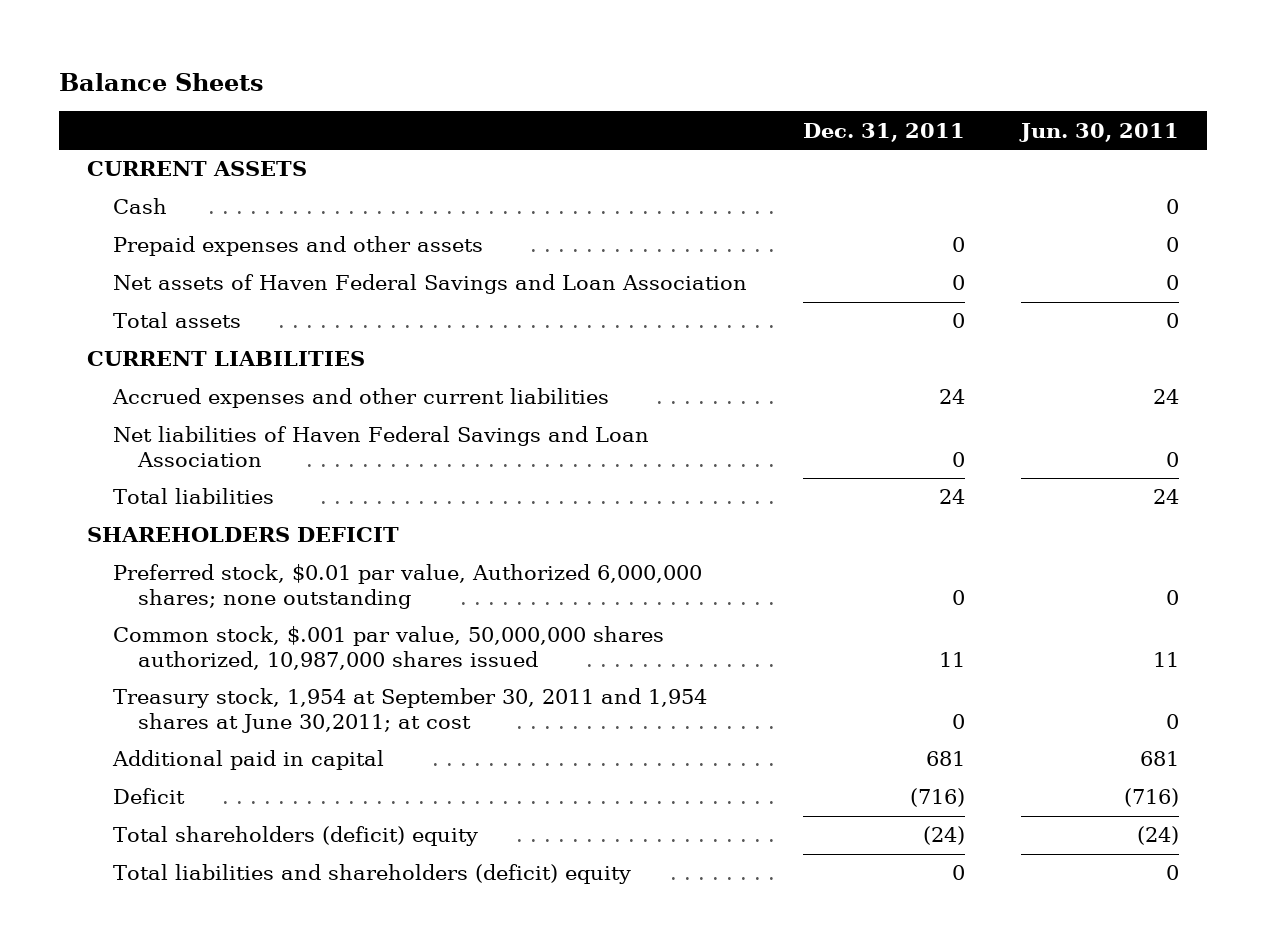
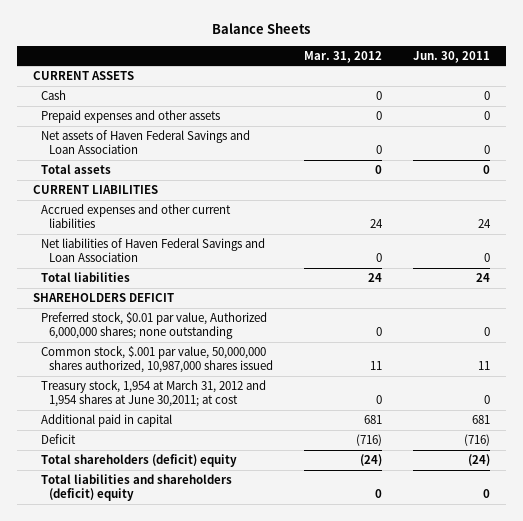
- | Dec. 31, 2011 | Jun. 30, 2011
+ | Mar. 31, 2012 | Jun. 30, 2011
- Treasury stock, 1,954 at September 30, 2011 and 1,954 shares at June 30,2011; at cost | 0 | 0
+ Treasury stock, 1,954 at March 31, 2012 and 1,954 shares at June 30,2011; at cost | 0 | 0

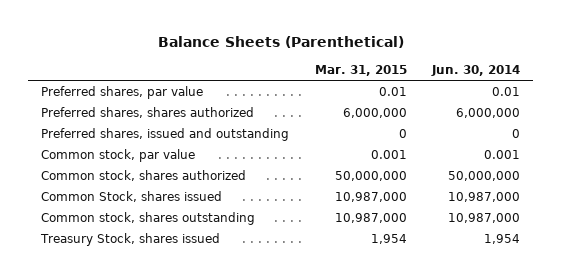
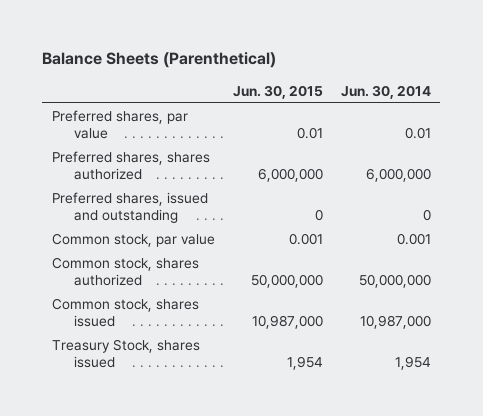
- | Mar. 31, 2015 | Jun. 30, 2014
+ | Jun. 30, 2015 | Jun. 30, 2014
- Common Stock, shares issued | 10,987,000 | 10,987,000
- Common stock, shares outstanding | 10,987,000 | 10,987,000
+ Common stock, shares issued | 10,987,000 | 10,987,000

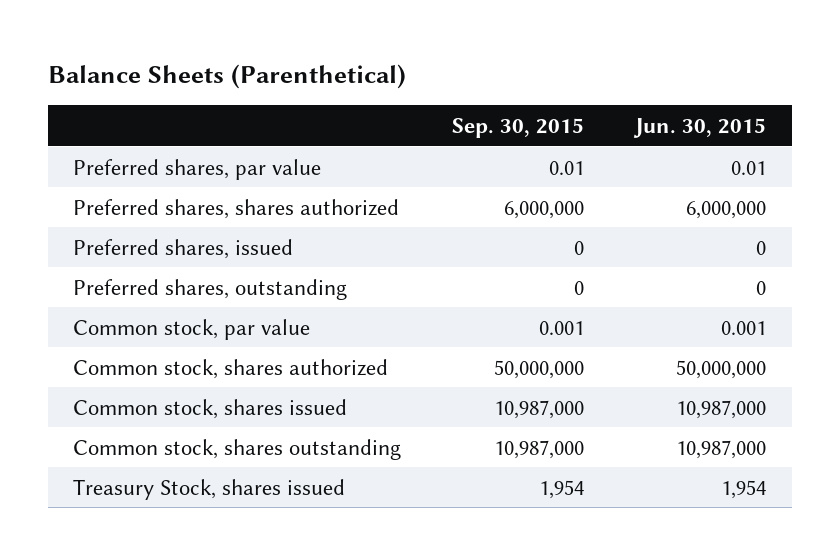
- | Jun. 30, 2015 | Jun. 30, 2014
+ | Sep. 30, 2015 | Jun. 30, 2015
- Preferred shares, issued and outstanding | 0 | 0
+ Preferred shares, issued | 0 | 0
+ Preferred shares, outstanding | 0 | 0
+ Common stock, shares outstanding | 10,987,000 | 10,987,000

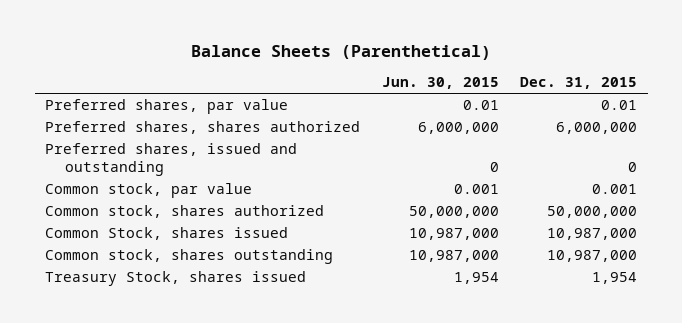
- | Sep. 30, 2015 | Jun. 30, 2015
+ | Jun. 30, 2015 | Dec. 31, 2015
- Preferred shares, issued | 0 | 0
- Preferred shares, outstanding | 0 | 0
+ Preferred shares, issued and outstanding | 0 | 0
- Common stock, shares issued | 10,987,000 | 10,987,000
+ Common Stock, shares issued | 10,987,000 | 10,987,000

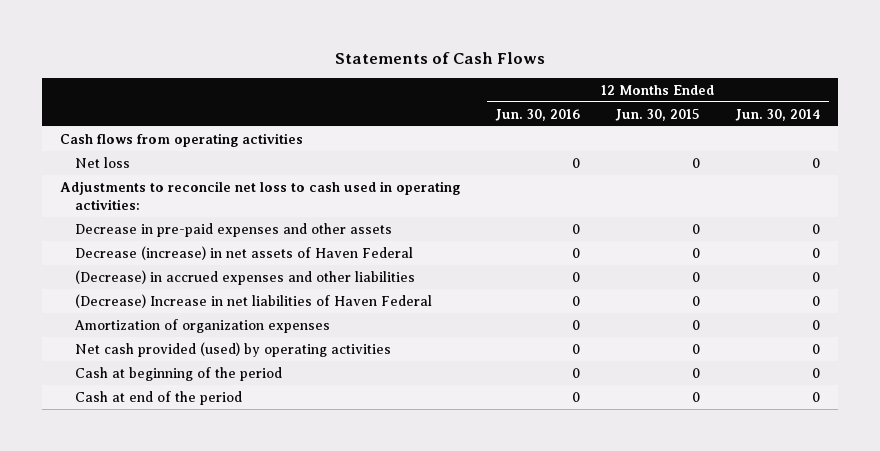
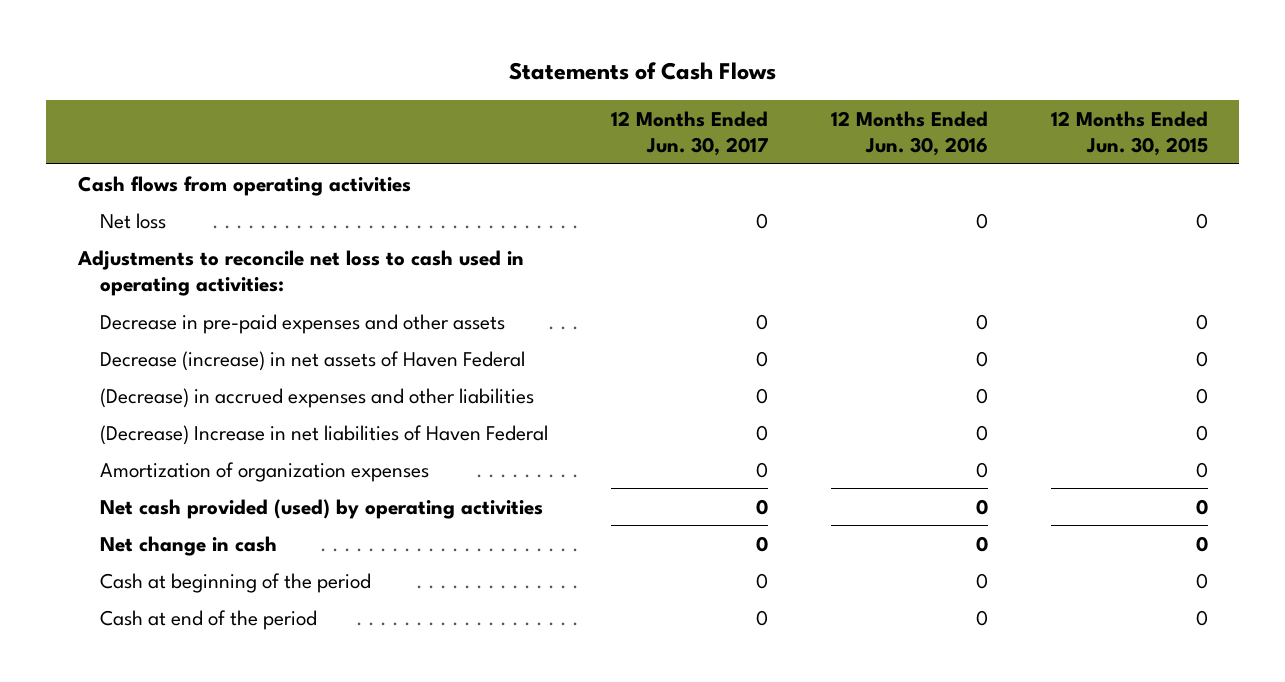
- | 12 Months Ended Jun. 30, 2016 | 12 Months Ended Jun. 30, 2015 | 12 Months Ended Jun. 30, 2014
+ | 12 Months Ended Jun. 30, 2017 | 12 Months Ended Jun. 30, 2016 | 12 Months Ended Jun. 30, 2015
+ Net change in cash | 0 | 0 | 0

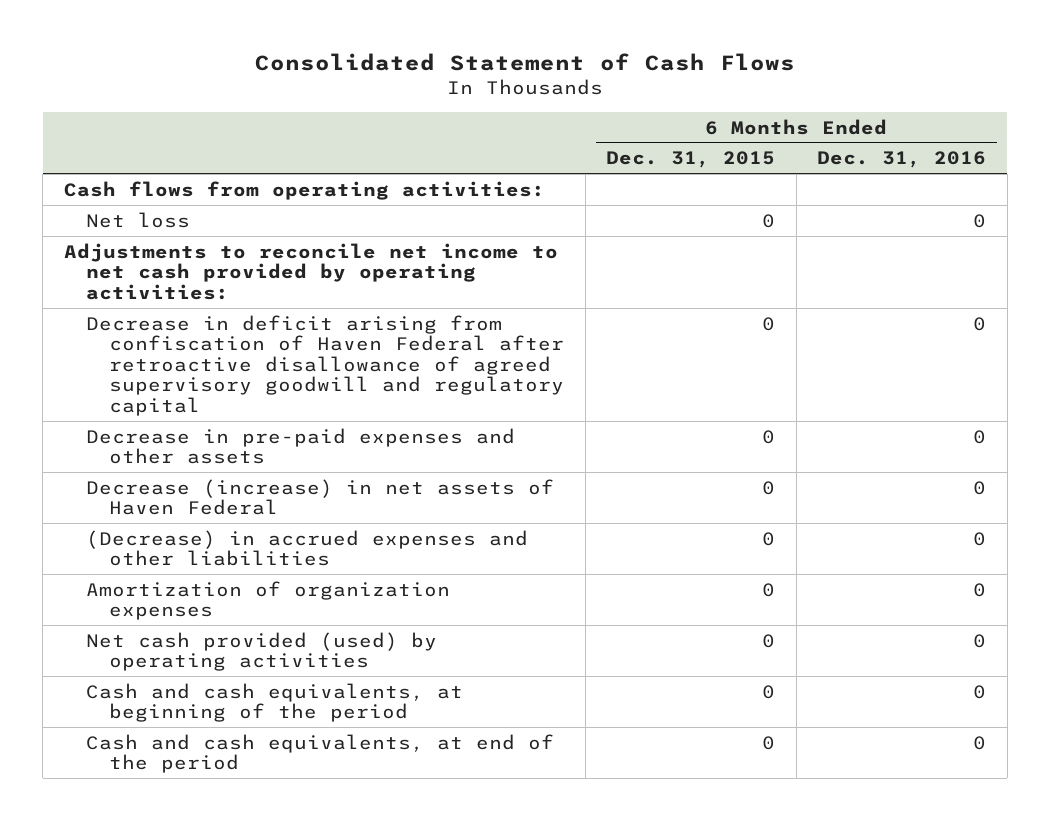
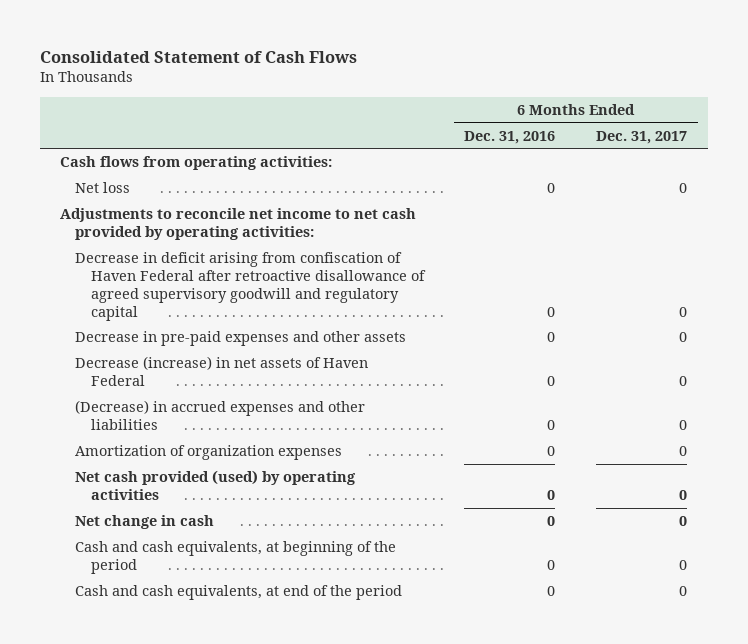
- | 6 Months Ended Dec. 31, 2015 | 6 Months Ended Dec. 31, 2016
+ | 6 Months Ended Dec. 31, 2016 | 6 Months Ended Dec. 31, 2017
+ Net change in cash | 0 | 0

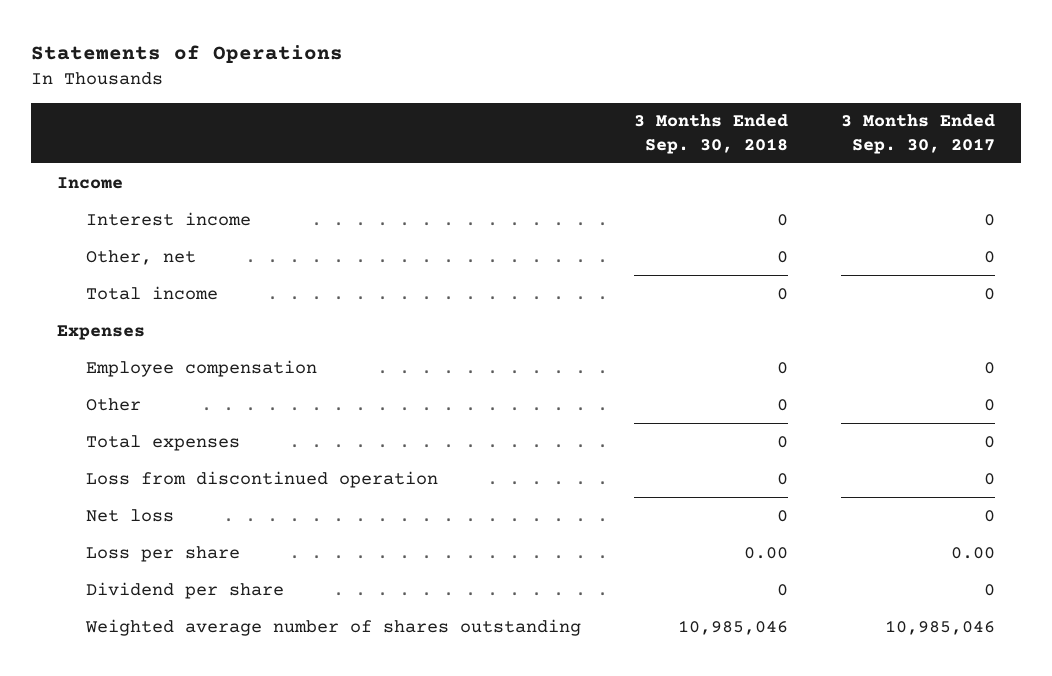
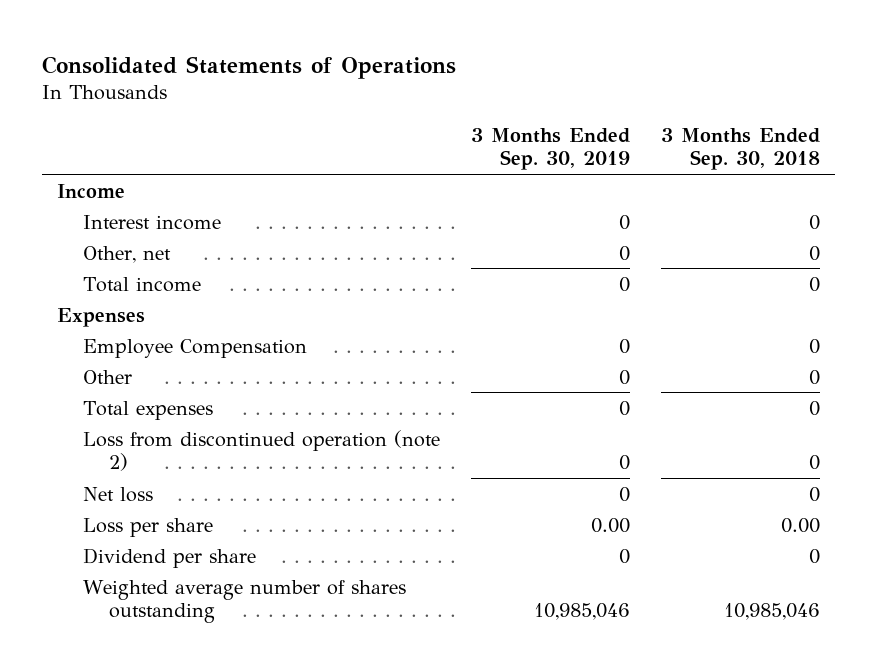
- Statements of Operations
+ Consolidated Statements of Operations
- | 3 Months Ended Sep. 30, 2018 | 3 Months Ended Sep. 30, 2017
+ | 3 Months Ended Sep. 30, 2019 | 3 Months Ended Sep. 30, 2018
- Employee compensation | 0 | 0
+ Employee Compensation | 0 | 0
- Loss from discontinued operation | 0 | 0
+ Loss from discontinued operation (note 2) | 0 | 0

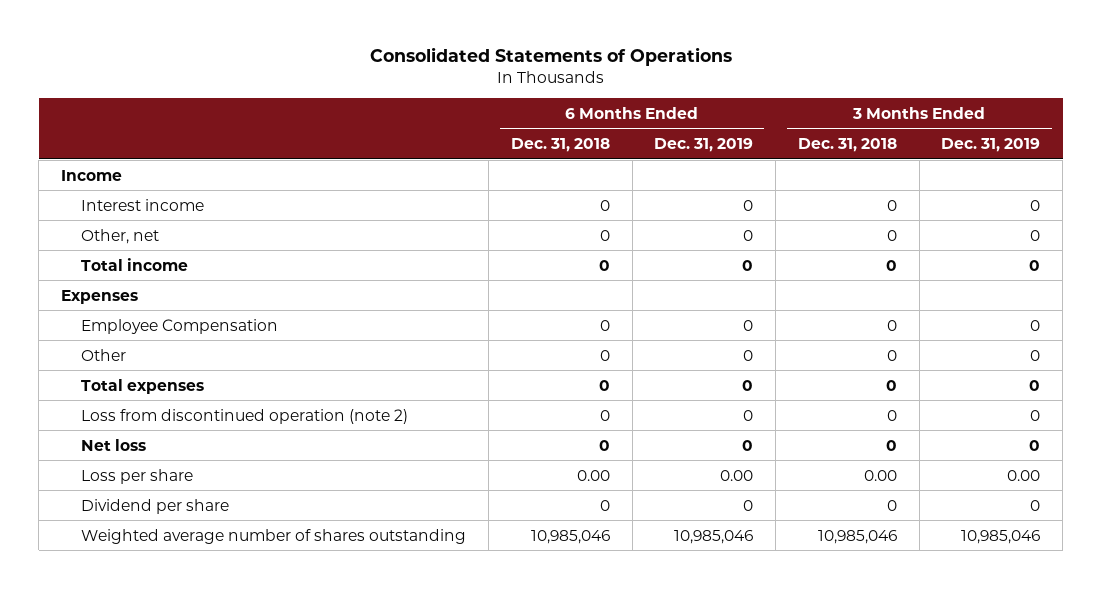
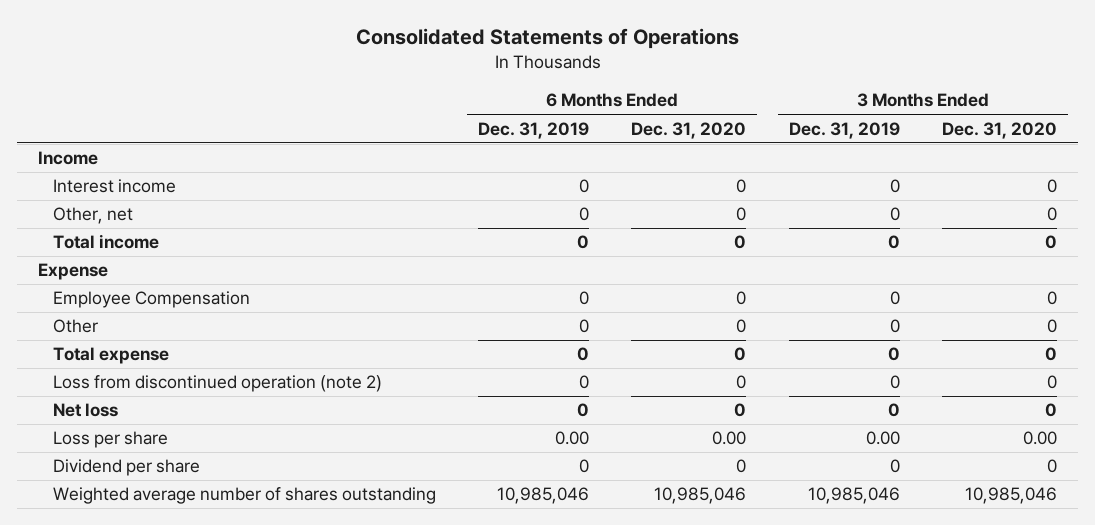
- | 6 Months Ended Dec. 31, 2018 | 6 Months Ended Dec. 31, 2019 | 3 Months Ended Dec. 31, 2018 | 3 Months Ended Dec. 31, 2019
+ | 6 Months Ended Dec. 31, 2019 | 6 Months Ended Dec. 31, 2020 | 3 Months Ended Dec. 31, 2019 | 3 Months Ended Dec. 31, 2020
- Expenses
+ Expense
- Total expenses | 0 | 0 | 0 | 0
+ Total expense | 0 | 0 | 0 | 0

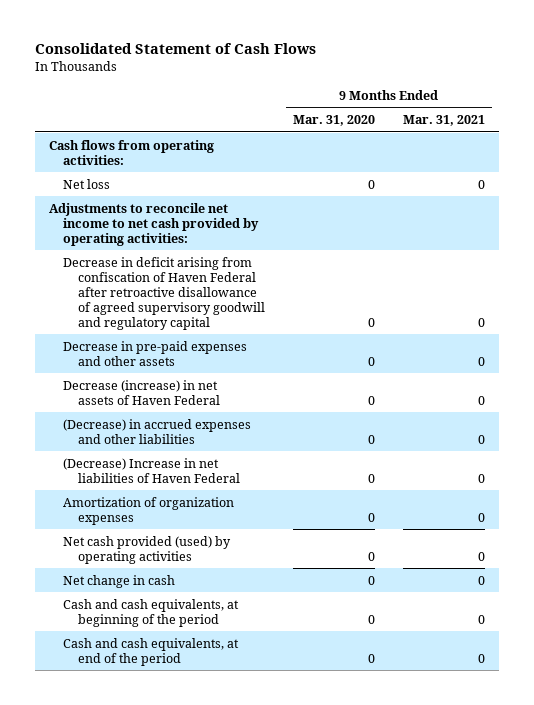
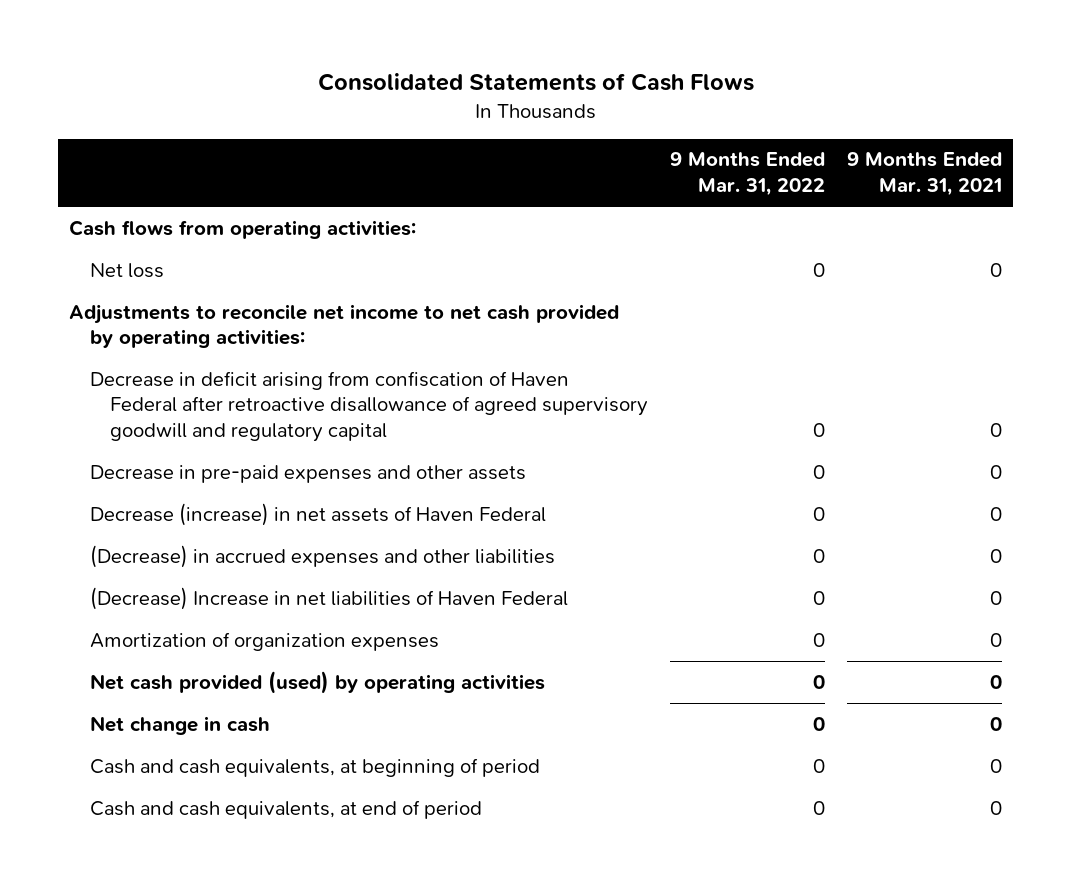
- Consolidated Statement of Cash Flows
+ Consolidated Statements of Cash Flows
- | 9 Months Ended Mar. 31, 2020 | 9 Months Ended Mar. 31, 2021
+ | 9 Months Ended Mar. 31, 2022 | 9 Months Ended Mar. 31, 2021
- Cash and cash equivalents, at beginning of the period | 0 | 0
- Cash and cash equivalents, at end of the period | 0 | 0
+ Cash and cash equivalents, at beginning of period | 0 | 0
+ Cash and cash equivalents, at end of period | 0 | 0

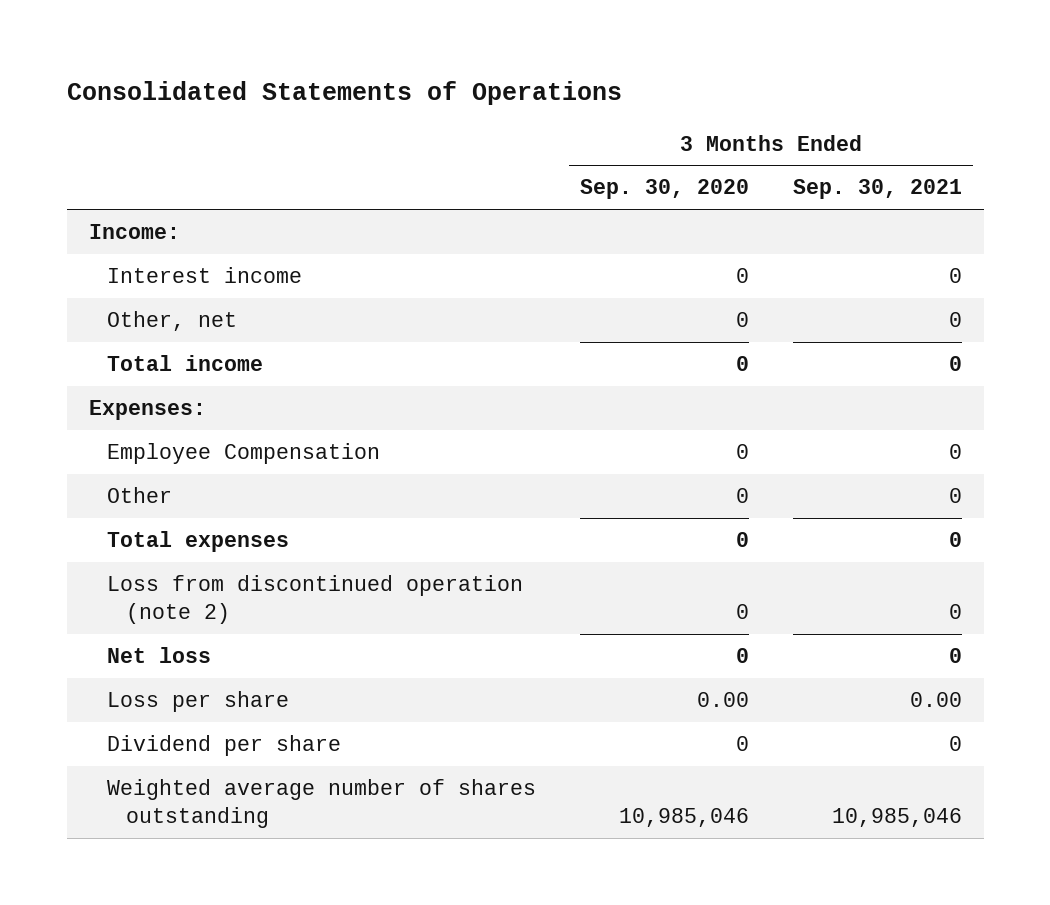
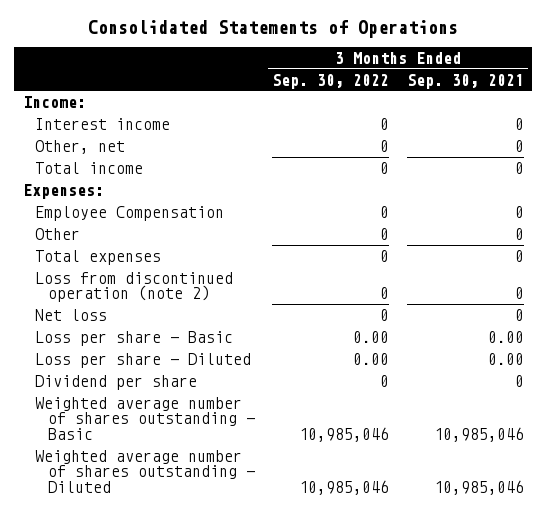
- | 3 Months Ended Sep. 30, 2020 | 3 Months Ended Sep. 30, 2021
+ | 3 Months Ended Sep. 30, 2022 | 3 Months Ended Sep. 30, 2021
- Loss per share | 0.00 | 0.00
+ Loss per share - Basic | 0.00 | 0.00
+ Loss per share - Diluted | 0.00 | 0.00
- Weighted average number of shares outstanding | 10,985,046 | 10,985,046
+ Weighted average number of shares outstanding - Basic | 10,985,046 | 10,985,046
+ Weighted average number of shares outstanding - Diluted | 10,985,046 | 10,985,046

